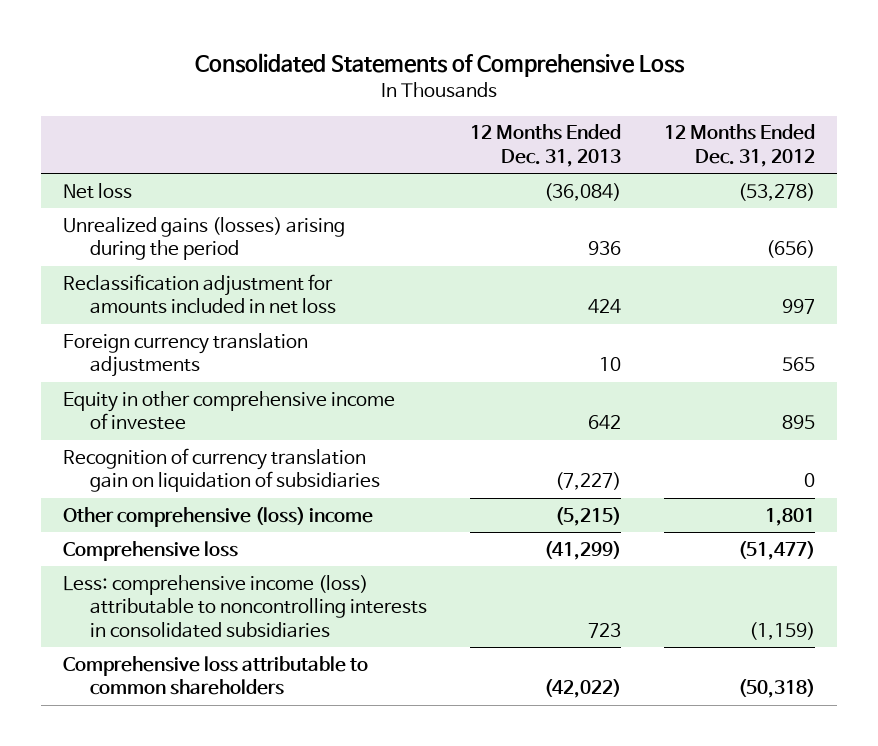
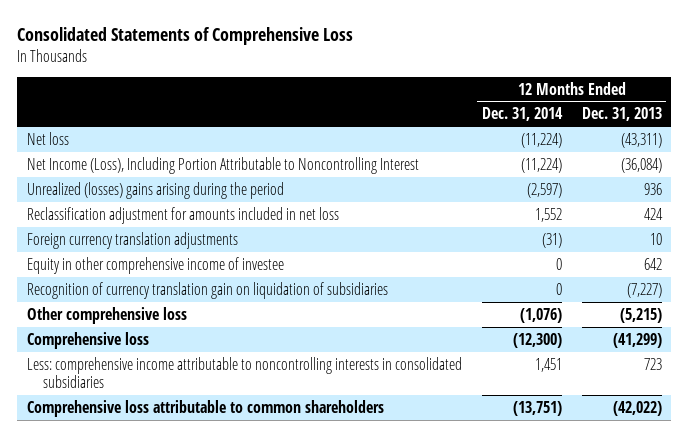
- | 12 Months Ended Dec. 31, 2013 | 12 Months Ended Dec. 31, 2012
+ | 12 Months Ended Dec. 31, 2014 | 12 Months Ended Dec. 31, 2013
- Net loss | (36,084) | (53,278)
- Unrealized gains (losses) arising during the period | 936 | (656)
+ Net loss | (11,224) | (43,311)
+ Net Income (Loss), Including Portion Attributable to Noncontrolling Interest | (11,224) | (36,084)
+ Unrealized (losses) gains arising during the period | (2,597) | 936
- Other comprehensive (loss) income | (5,215) | 1,801
+ Other comprehensive loss | (1,076) | (5,215)
- Less: comprehensive income (loss) attributable to noncontrolling interests in consolidated subsidiaries | 723 | (1,159)
+ Less: comprehensive income attributable to noncontrolling interests in consolidated subsidiaries | 1,451 | 723

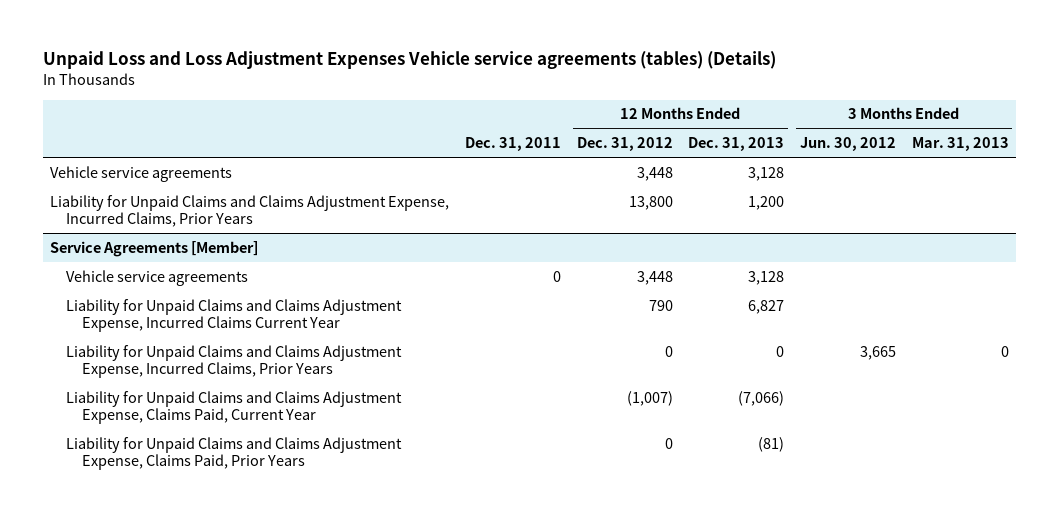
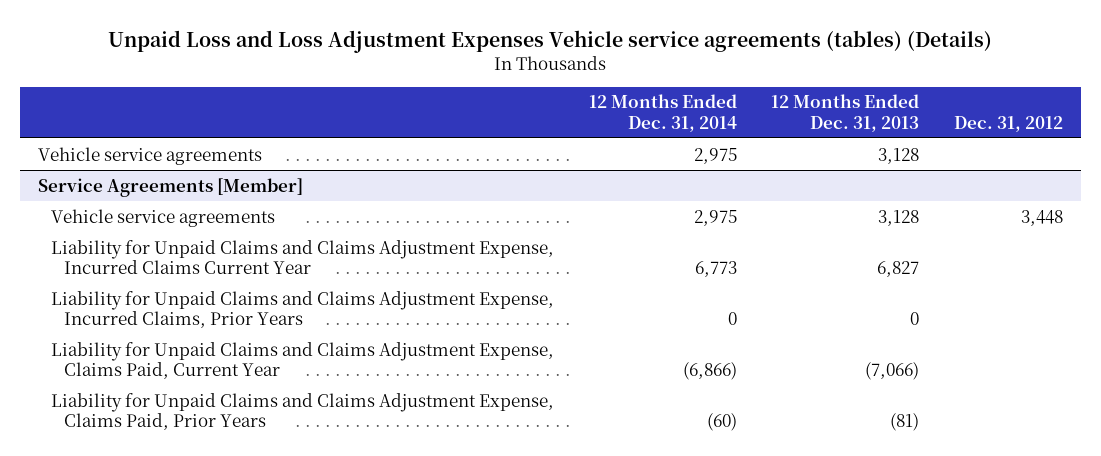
- | Dec. 31, 2011 | 12 Months Ended Dec. 31, 2012 | 12 Months Ended Dec. 31, 2013 | 3 Months Ended Jun. 30, 2012 | 3 Months Ended Mar. 31, 2013
+ | 12 Months Ended Dec. 31, 2014 | 12 Months Ended Dec. 31, 2013 | Dec. 31, 2012
- Liability for Unpaid Claims and Claims Adjustment Expense, Incurred Claims, Prior Years | | 13,800 | 1,200 | |

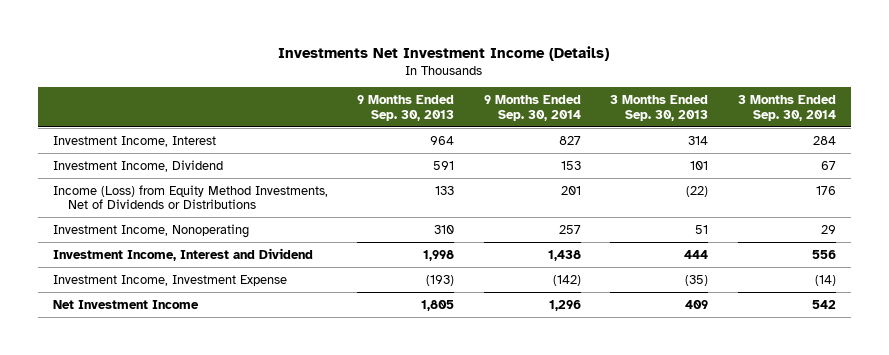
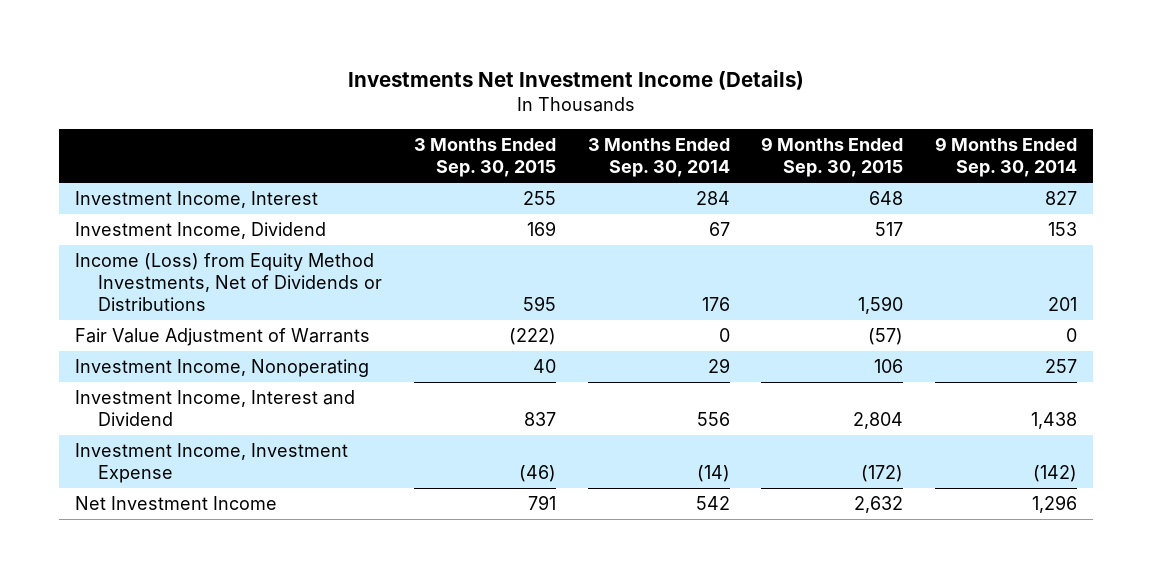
- | 9 Months Ended Sep. 30, 2013 | 9 Months Ended Sep. 30, 2014 | 3 Months Ended Sep. 30, 2013 | 3 Months Ended Sep. 30, 2014
+ | 3 Months Ended Sep. 30, 2015 | 3 Months Ended Sep. 30, 2014 | 9 Months Ended Sep. 30, 2015 | 9 Months Ended Sep. 30, 2014
+ Fair Value Adjustment of Warrants | (222) | 0 | (57) | 0

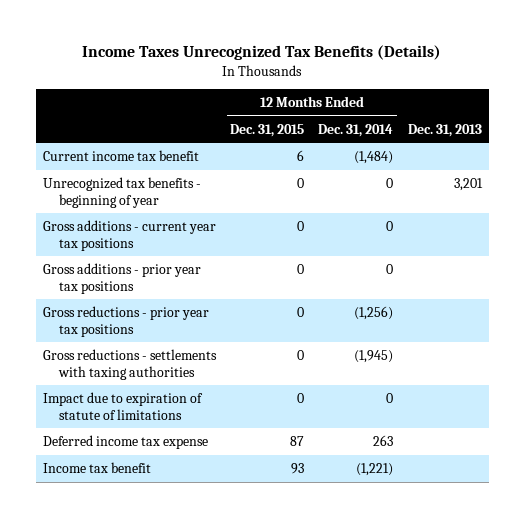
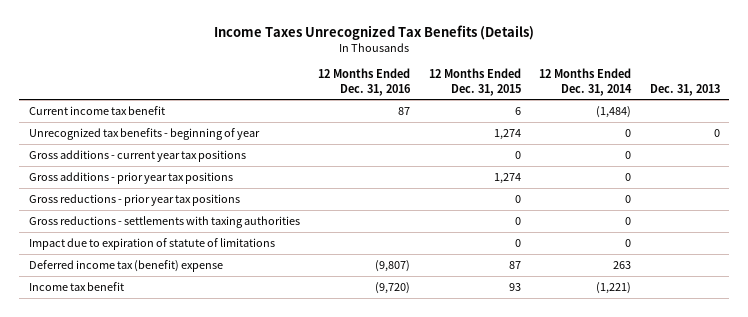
- | 12 Months Ended Dec. 31, 2015 | 12 Months Ended Dec. 31, 2014 | Dec. 31, 2013
+ | 12 Months Ended Dec. 31, 2016 | 12 Months Ended Dec. 31, 2015 | 12 Months Ended Dec. 31, 2014 | Dec. 31, 2013
- Unrecognized tax benefits - beginning of year | 0 | 0 | 3,201
+ Unrecognized tax benefits - beginning of year | | 1,274 | 0 | 0
- Gross additions - prior year tax positions | 0 | 0 |
- Gross reductions - prior year tax positions | 0 | (1,256) |
- Gross reductions - settlements with taxing authorities | 0 | (1,945) |
+ Gross additions - prior year tax positions | | 1,274 | 0 |
+ Gross reductions - prior year tax positions | | 0 | 0 |
+ Gross reductions - settlements with taxing authorities | | 0 | 0 |
- Deferred income tax expense | 87 | 263 |
+ Deferred income tax (benefit) expense | (9,807) | 87 | 263 |

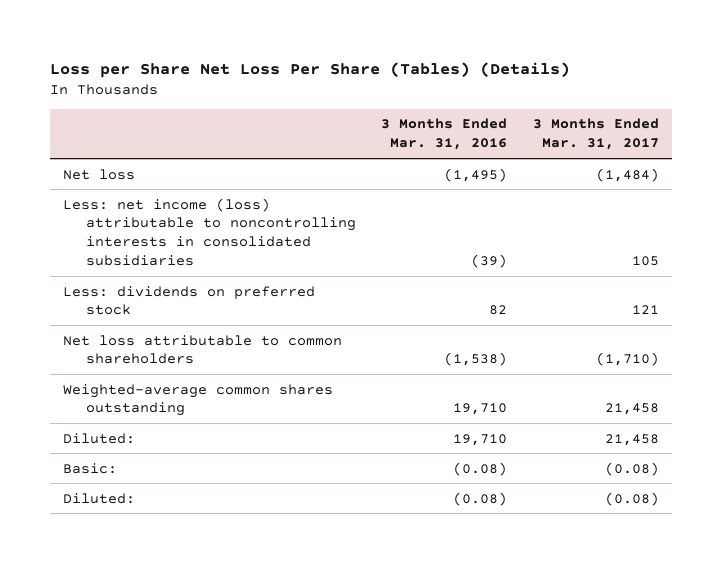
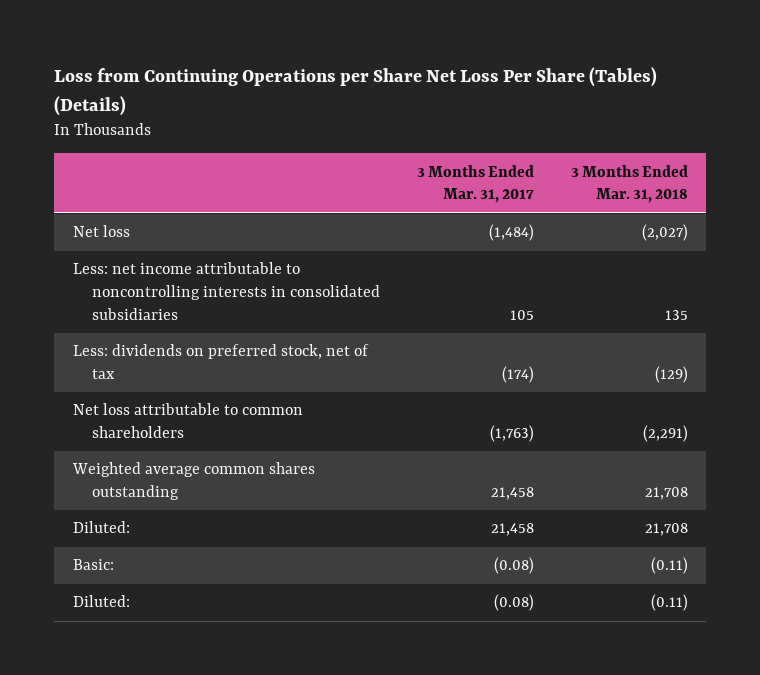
- Loss per Share Net Loss Per Share (Tables) (Details)
+ Loss from Continuing Operations per Share Net Loss Per Share (Tables) (Details)
- | 3 Months Ended Mar. 31, 2016 | 3 Months Ended Mar. 31, 2017
+ | 3 Months Ended Mar. 31, 2017 | 3 Months Ended Mar. 31, 2018
- Less: net income (loss) attributable to noncontrolling interests in consolidated subsidiaries | (39) | 105
- Less: dividends on preferred stock | 82 | 121
- Net loss attributable to common shareholders | (1,538) | (1,710)
- Weighted-average common shares outstanding | 19,710 | 21,458
+ Less: net income attributable to noncontrolling interests in consolidated subsidiaries | 105 | 135
+ Less: dividends on preferred stock, net of tax | (174) | (129)
+ Net loss attributable to common shareholders | (1,763) | (2,291)
+ Weighted average common shares outstanding | 21,458 | 21,708

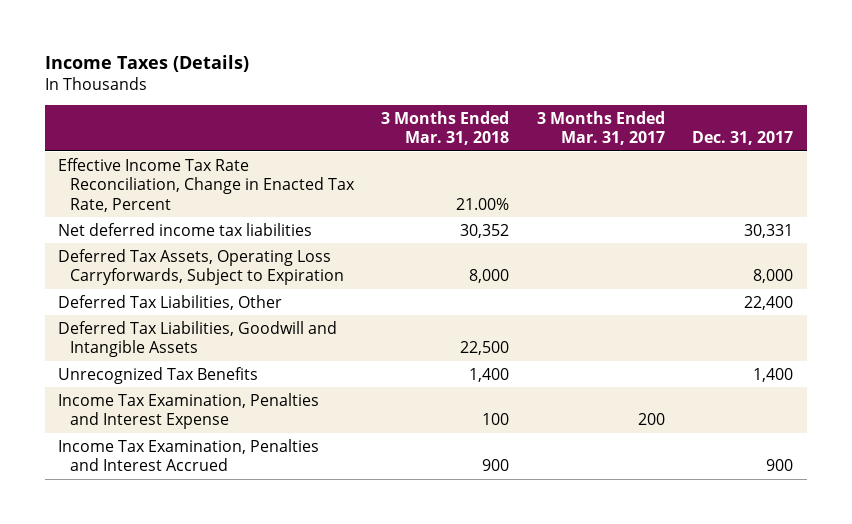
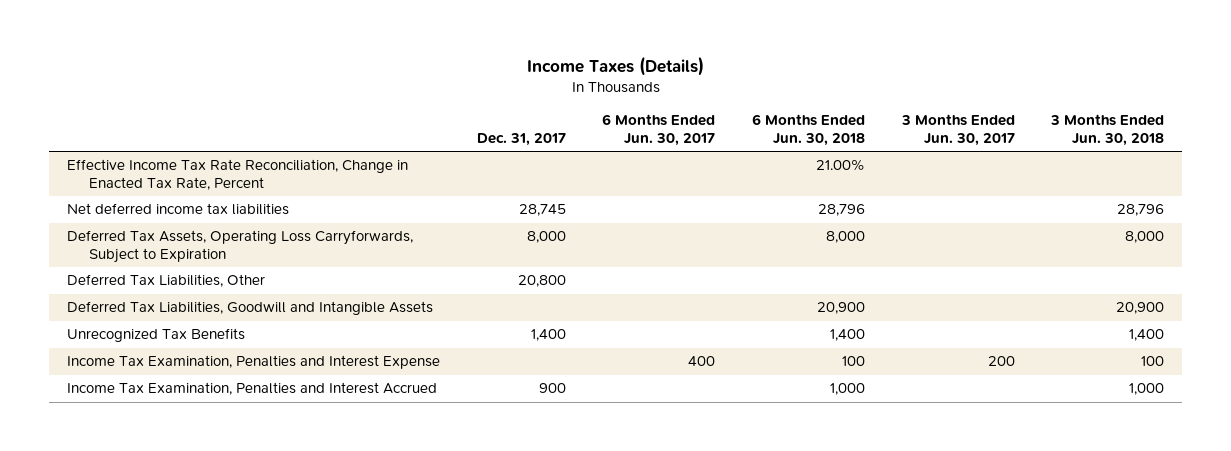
- | 3 Months Ended Mar. 31, 2018 | 3 Months Ended Mar. 31, 2017 | Dec. 31, 2017
+ | Dec. 31, 2017 | 6 Months Ended Jun. 30, 2017 | 6 Months Ended Jun. 30, 2018 | 3 Months Ended Jun. 30, 2017 | 3 Months Ended Jun. 30, 2018
- Net deferred income tax liabilities | 30,352 | | 30,331
+ Net deferred income tax liabilities | 28,745 | | 28,796 | | 28,796
- Deferred Tax Liabilities, Other | | | 22,400
+ Deferred Tax Liabilities, Other | 20,800 | | | |

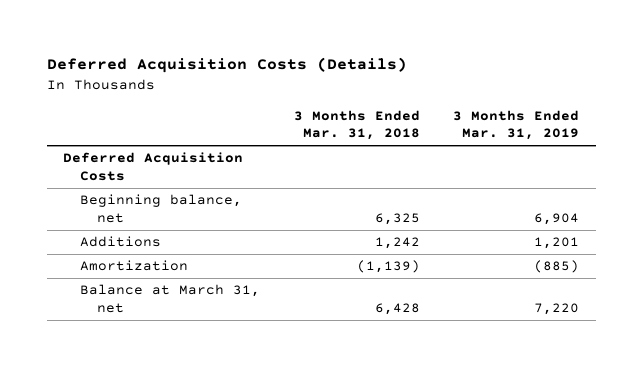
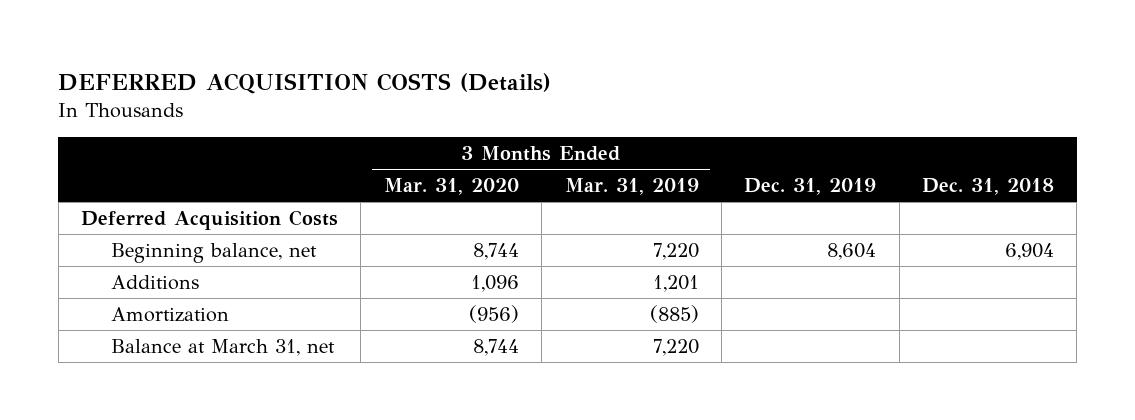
- Deferred Acquisition Costs (Details)
+ DEFERRED ACQUISITION COSTS (Details)
- | 3 Months Ended Mar. 31, 2018 | 3 Months Ended Mar. 31, 2019
+ | 3 Months Ended Mar. 31, 2020 | 3 Months Ended Mar. 31, 2019 | Dec. 31, 2019 | Dec. 31, 2018
- Beginning balance, net | 6,325 | 6,904
+ Beginning balance, net | 8,744 | 7,220 | 8,604 | 6,904

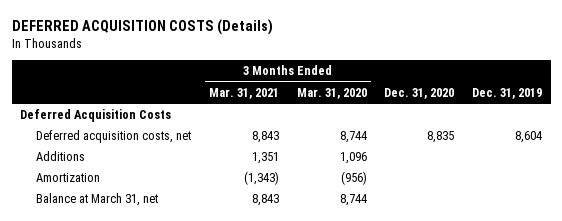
- | 3 Months Ended Mar. 31, 2020 | 3 Months Ended Mar. 31, 2019 | Dec. 31, 2019 | Dec. 31, 2018
+ | 3 Months Ended Mar. 31, 2021 | 3 Months Ended Mar. 31, 2020 | Dec. 31, 2020 | Dec. 31, 2019
- Beginning balance, net | 8,744 | 7,220 | 8,604 | 6,904
+ Deferred acquisition costs, net | 8,843 | 8,744 | 8,835 | 8,604

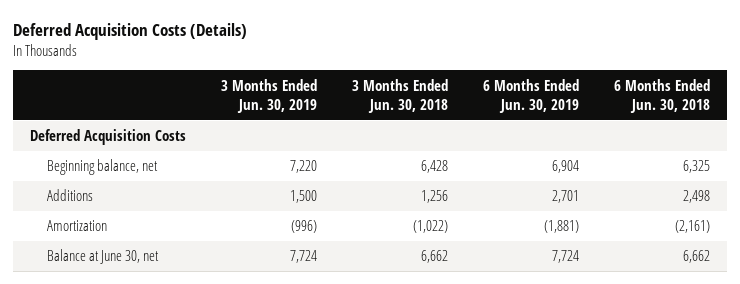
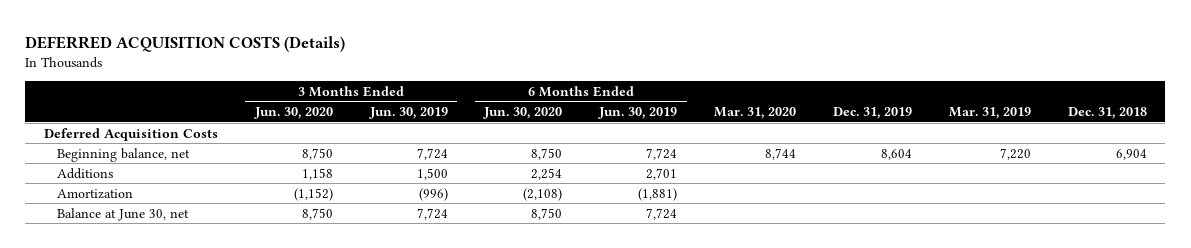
- Deferred Acquisition Costs (Details)
+ DEFERRED ACQUISITION COSTS (Details)
- | 3 Months Ended Jun. 30, 2019 | 3 Months Ended Jun. 30, 2018 | 6 Months Ended Jun. 30, 2019 | 6 Months Ended Jun. 30, 2018
+ | 3 Months Ended Jun. 30, 2020 | 3 Months Ended Jun. 30, 2019 | 6 Months Ended Jun. 30, 2020 | 6 Months Ended Jun. 30, 2019 | Mar. 31, 2020 | Dec. 31, 2019 | Mar. 31, 2019 | Dec. 31, 2018
- Beginning balance, net | 7,220 | 6,428 | 6,904 | 6,325
+ Beginning balance, net | 8,750 | 7,724 | 8,750 | 7,724 | 8,744 | 8,604 | 7,220 | 6,904

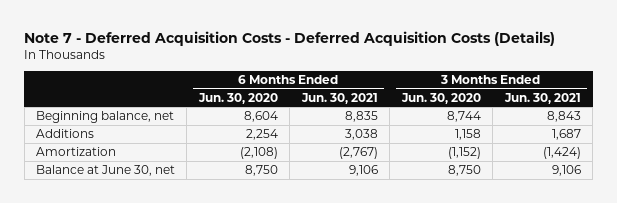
- DEFERRED ACQUISITION COSTS (Details)
+ Note 7 - Deferred Acquisition Costs - Deferred Acquisition Costs (Details)
- | 3 Months Ended Jun. 30, 2020 | 3 Months Ended Jun. 30, 2019 | 6 Months Ended Jun. 30, 2020 | 6 Months Ended Jun. 30, 2019 | Mar. 31, 2020 | Dec. 31, 2019 | Mar. 31, 2019 | Dec. 31, 2018
+ | 6 Months Ended Jun. 30, 2020 | 6 Months Ended Jun. 30, 2021 | 3 Months Ended Jun. 30, 2020 | 3 Months Ended Jun. 30, 2021
- Deferred Acquisition Costs
- Beginning balance, net | 8,750 | 7,724 | 8,750 | 7,724 | 8,744 | 8,604 | 7,220 | 6,904
+ Beginning balance, net | 8,604 | 8,835 | 8,744 | 8,843

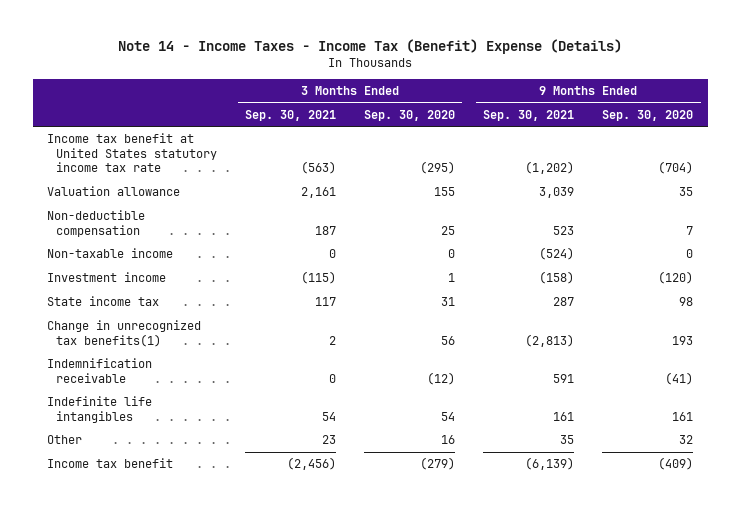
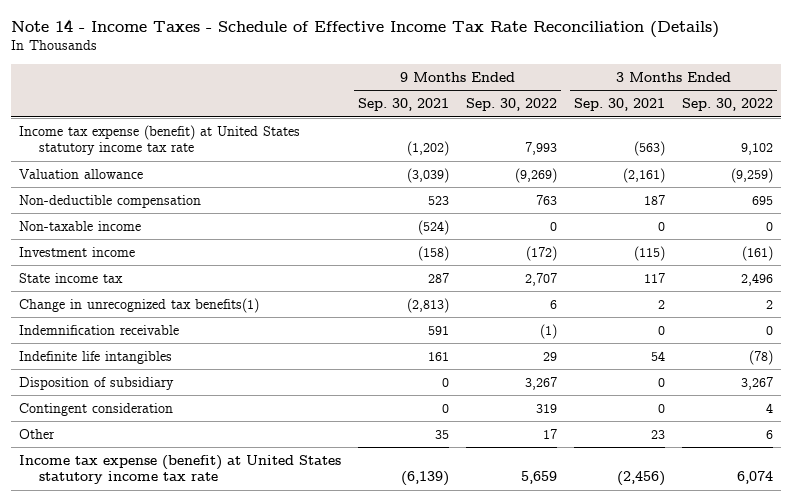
- Note 14 - Income Taxes - Income Tax (Benefit) Expense (Details)
+ Note 14 - Income Taxes - Schedule of Effective Income Tax Rate Reconciliation (Details)
- | 3 Months Ended Sep. 30, 2021 | 3 Months Ended Sep. 30, 2020 | 9 Months Ended Sep. 30, 2021 | 9 Months Ended Sep. 30, 2020
+ | 9 Months Ended Sep. 30, 2021 | 9 Months Ended Sep. 30, 2022 | 3 Months Ended Sep. 30, 2021 | 3 Months Ended Sep. 30, 2022
- Income tax benefit at United States statutory income tax rate | (563) | (295) | (1,202) | (704)
- Valuation allowance | 2,161 | 155 | 3,039 | 35
+ Income tax expense (benefit) at United States statutory income tax rate | (1,202) | 7,993 | (563) | 9,102
+ Valuation allowance | (3,039) | (9,269) | (2,161) | (9,259)
+ Disposition of subsidiary | 0 | 3,267 | 0 | 3,267
+ Contingent consideration | 0 | 319 | 0 | 4
- Income tax benefit | (2,456) | (279) | (6,139) | (409)
+ Income tax expense (benefit) at United States statutory income tax rate | (6,139) | 5,659 | (2,456) | 6,074

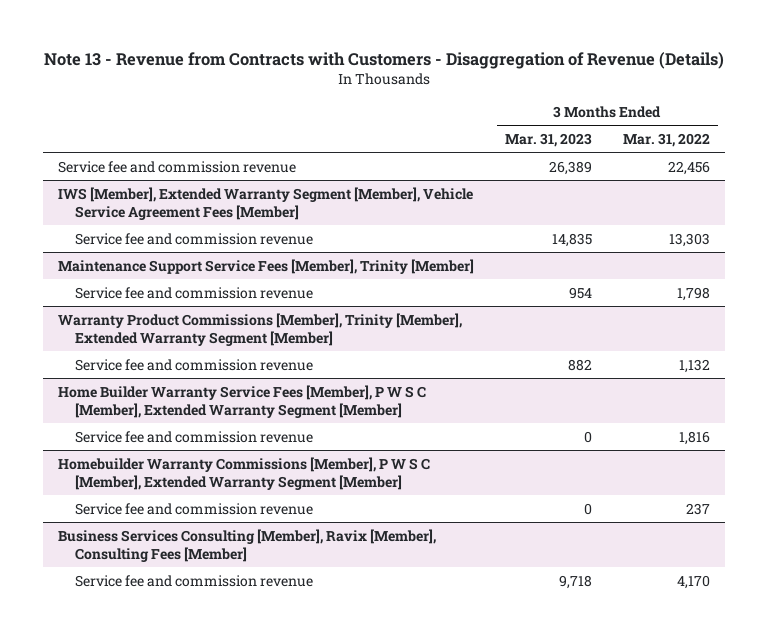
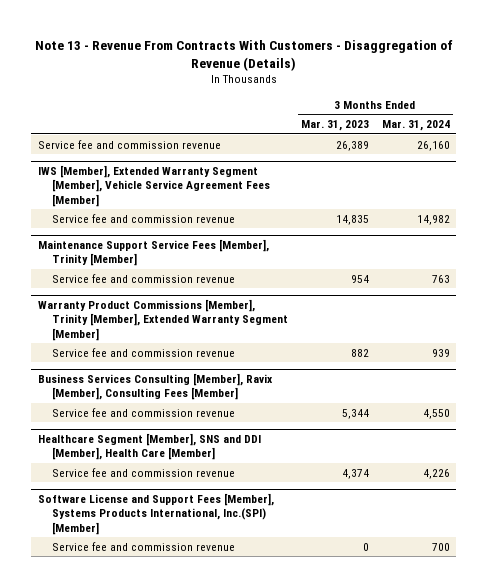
- Note 13 - Revenue from Contracts with Customers - Disaggregation of Revenue (Details)
+ Note 13 - Revenue From Contracts With Customers - Disaggregation of Revenue (Details)
- | 3 Months Ended Mar. 31, 2023 | 3 Months Ended Mar. 31, 2022
+ | 3 Months Ended Mar. 31, 2023 | 3 Months Ended Mar. 31, 2024
- Home Builder Warranty Service Fees [Member], P W S C [Member], Extended Warranty Segment [Member]
- Service fee and commission revenue | 0 | 1,816
- Homebuilder Warranty Commissions [Member], P W S C [Member], Extended Warranty Segment [Member]
- Service fee and commission revenue | 0 | 237
@ Business Services Consulting [Member], Ravix [Member], Consulting Fees [Member]
- Service fee and commission revenue | 9,718 | 4,170
+ Service fee and commission revenue | 5,344 | 4,550
+ Healthcare Segment [Member], SNS and DDI [Member], Health Care [Member]
+ Service fee and commission revenue | 4,374 | 4,226
+ Software License and Support Fees [Member], Systems Products International, Inc.(SPI) [Member]
+ Service fee and commission revenue | 0 | 700

